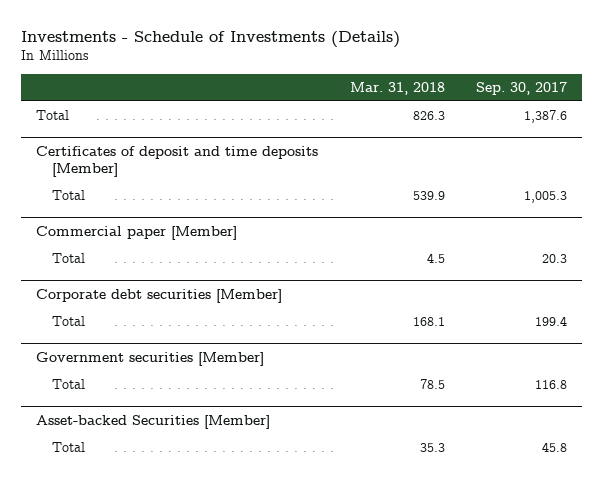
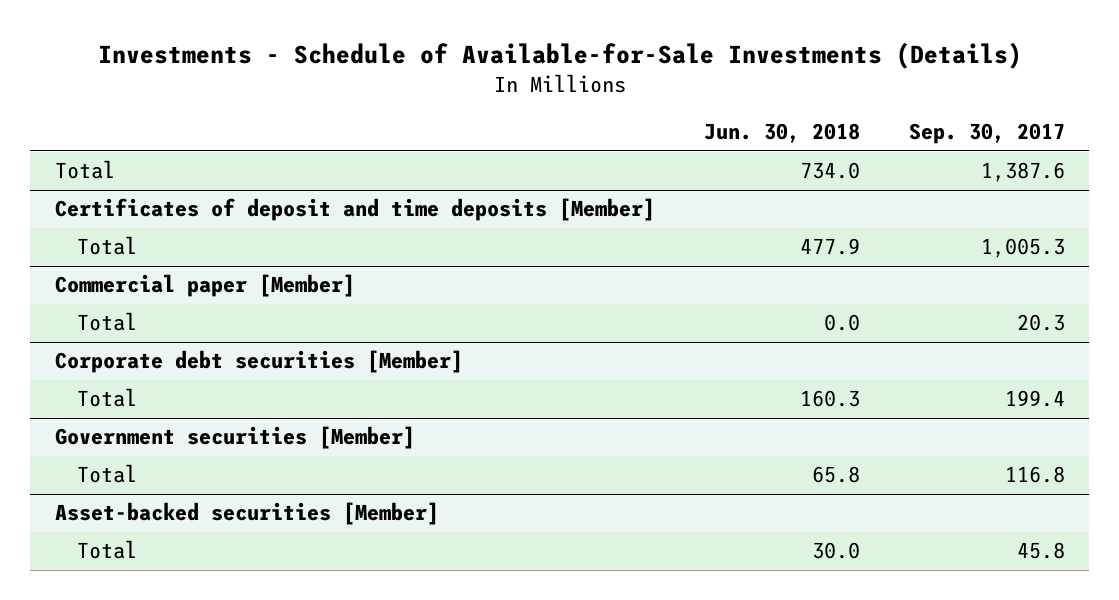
- Investments - Schedule of Investments (Details)
+ Investments - Schedule of Available-for-Sale Investments (Details)
- | Mar. 31, 2018 | Sep. 30, 2017
+ | Jun. 30, 2018 | Sep. 30, 2017
- Asset-backed Securities [Member]
+ Asset-backed securities [Member]

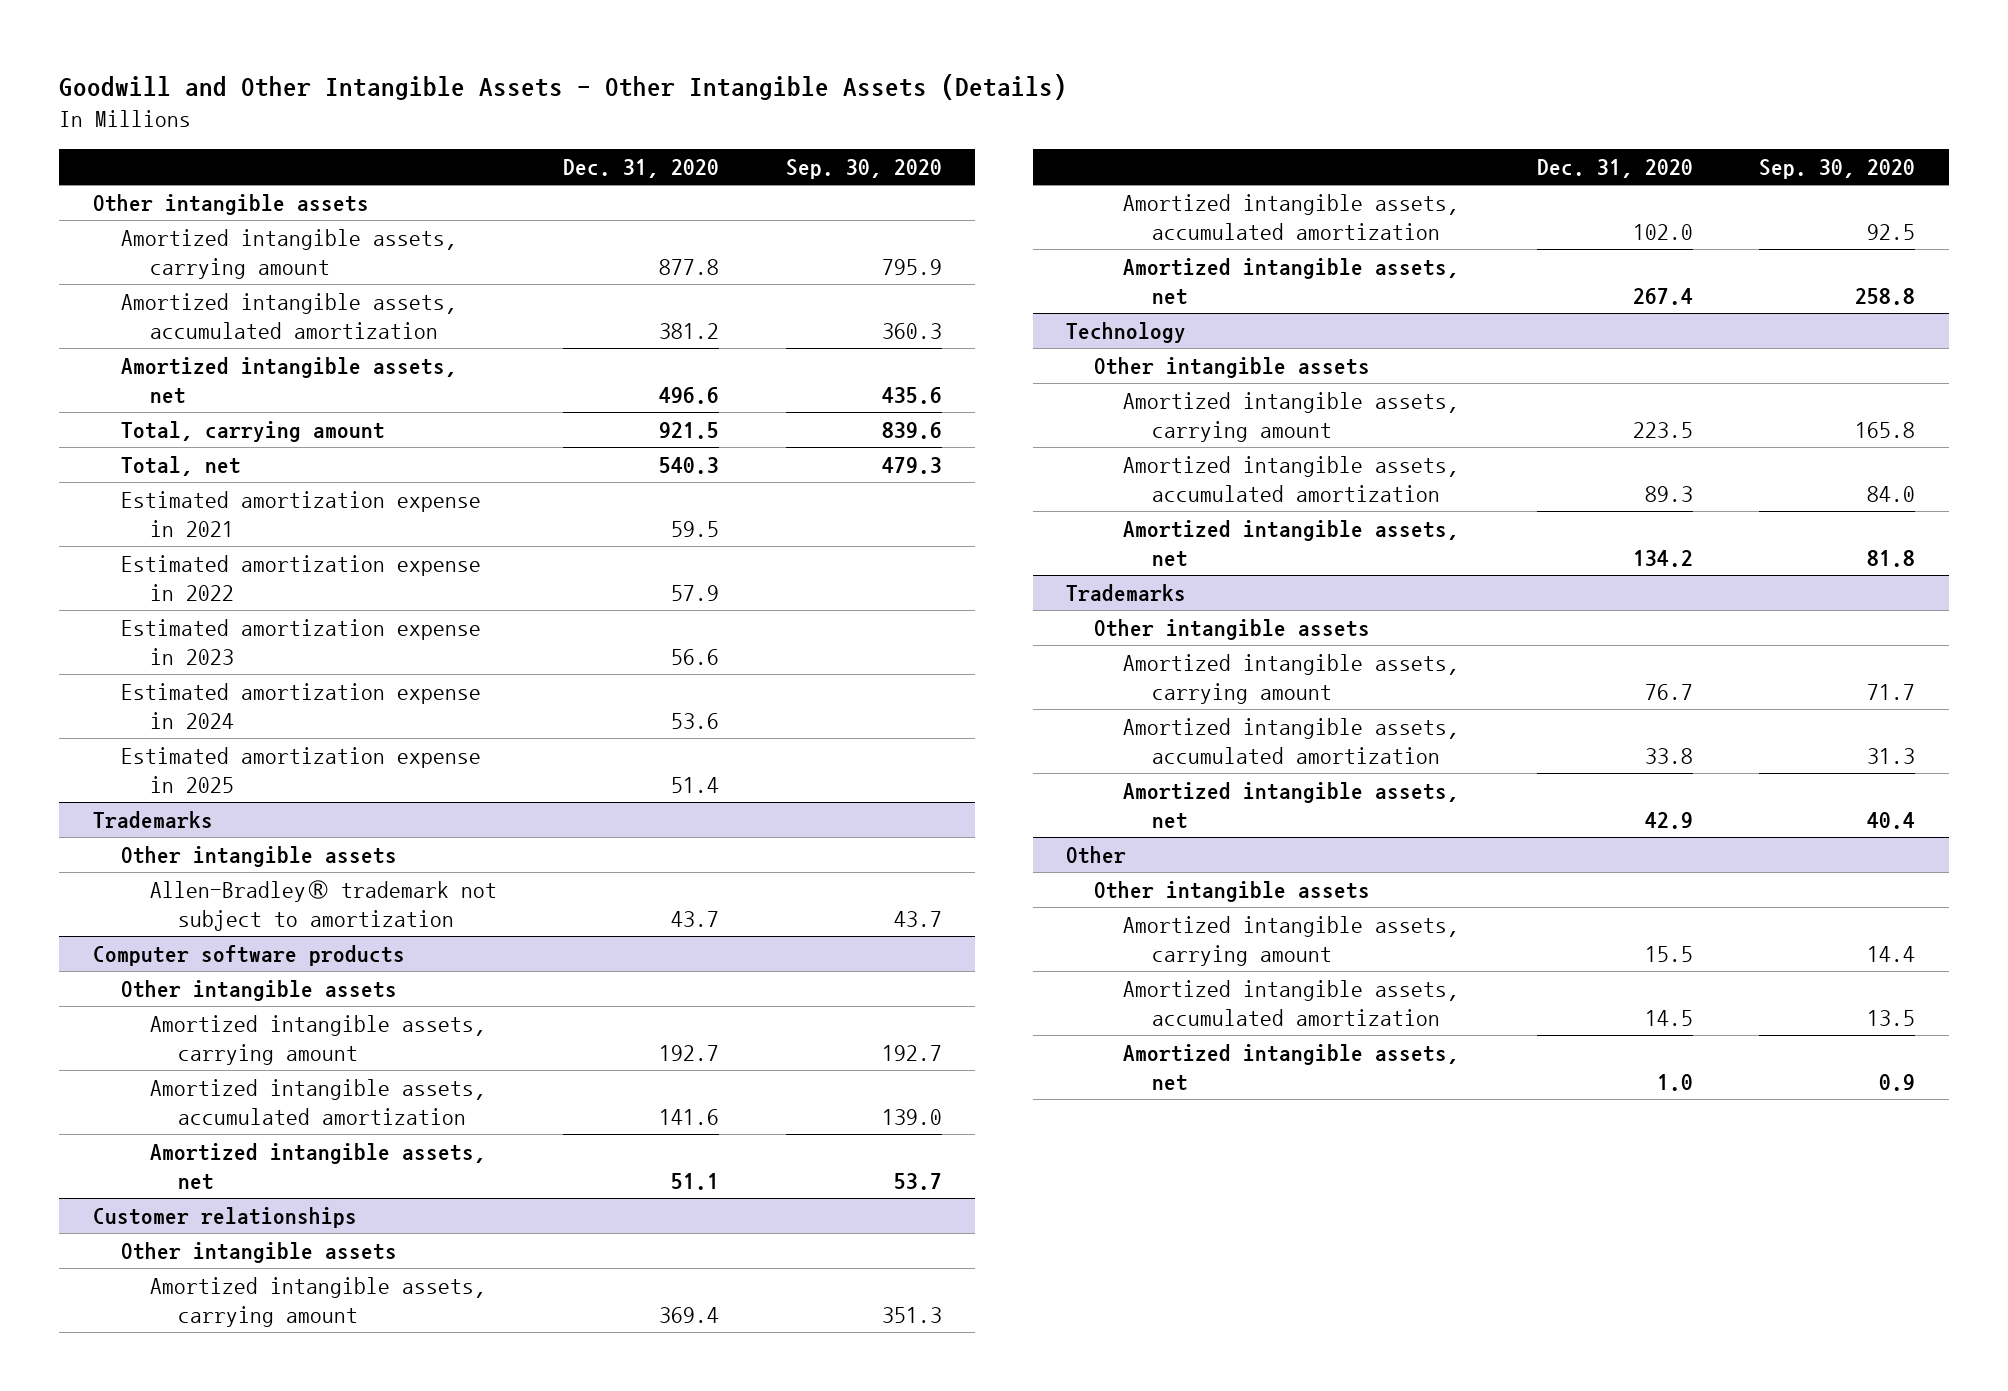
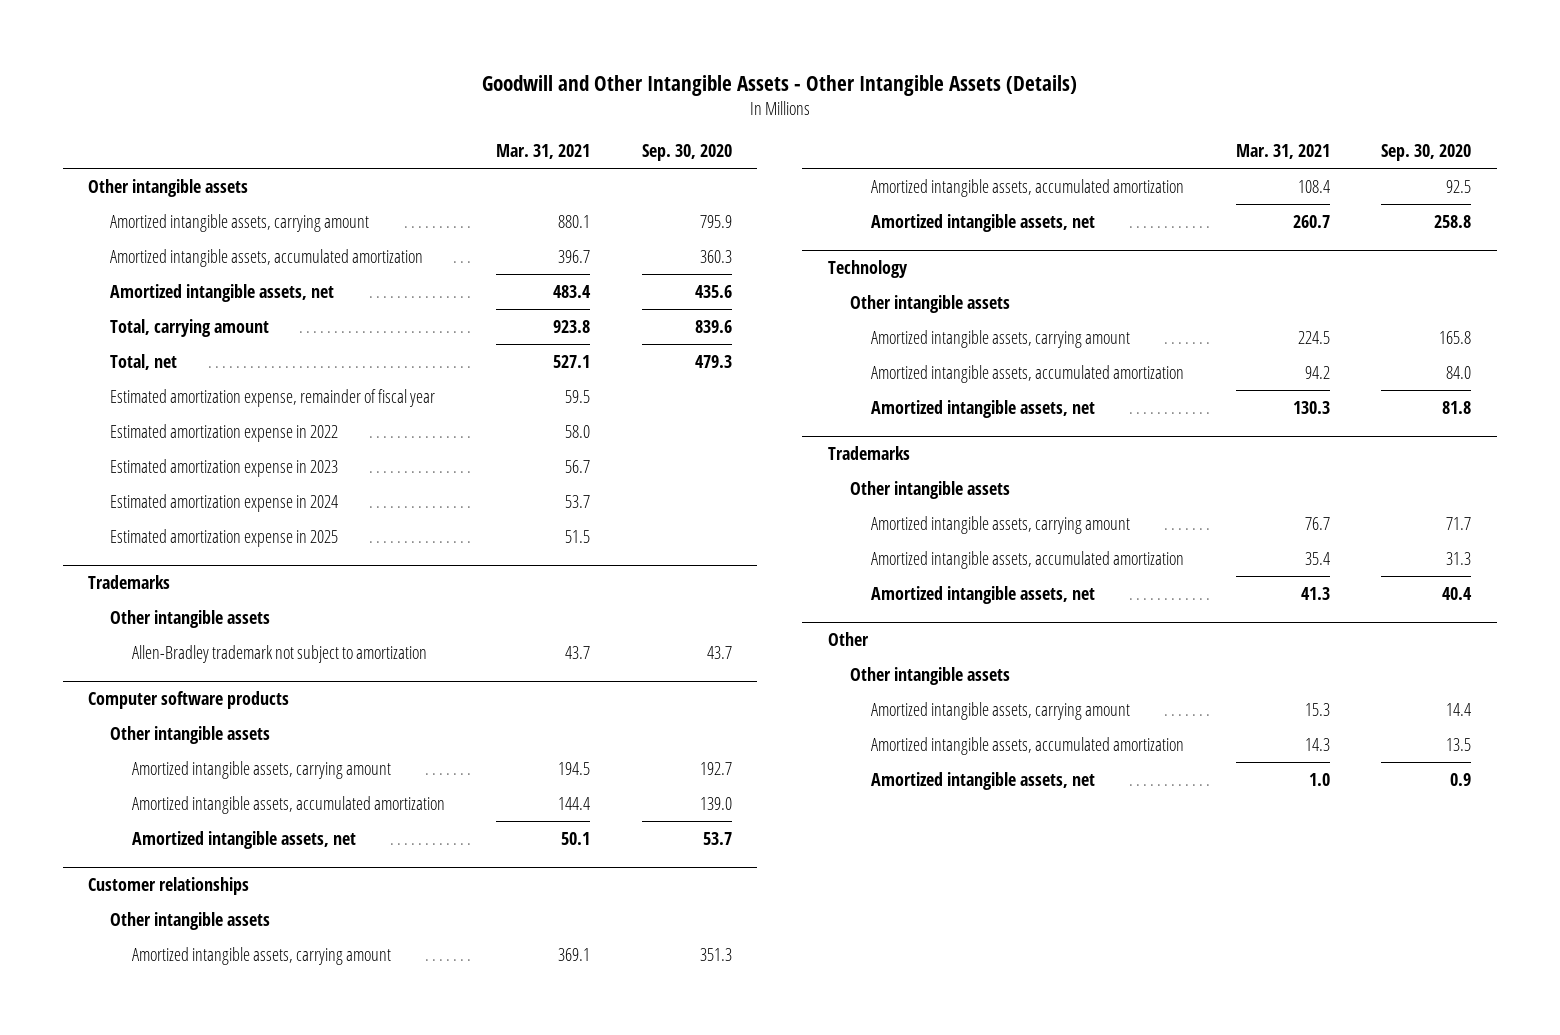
- | Dec. 31, 2020 | Sep. 30, 2020
+ | Mar. 31, 2021 | Sep. 30, 2020
- Estimated amortization expense in 2021 | 59.5 |
+ Estimated amortization expense, remainder of fiscal year | 59.5 |
@ Trademarks
- Allen-Bradley® trademark not subject to amortization | 43.7 | 43.7
+ Allen-Bradley trademark not subject to amortization | 43.7 | 43.7

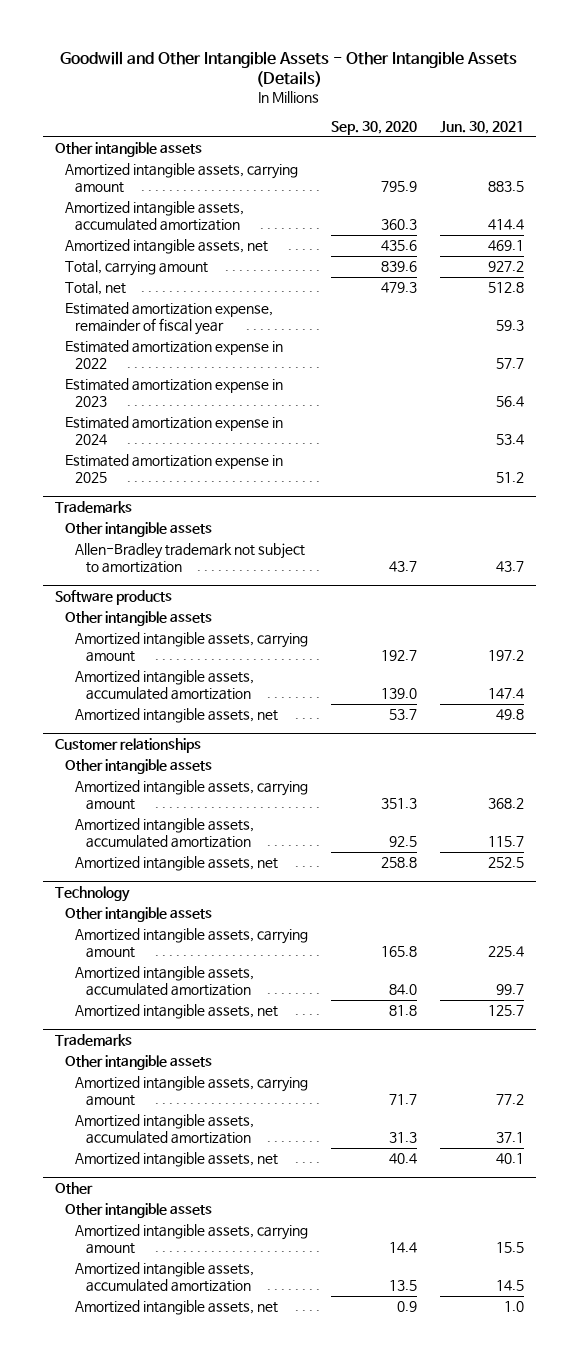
- | Mar. 31, 2021 | Sep. 30, 2020
+ | Sep. 30, 2020 | Jun. 30, 2021
- Computer software products
+ Software products

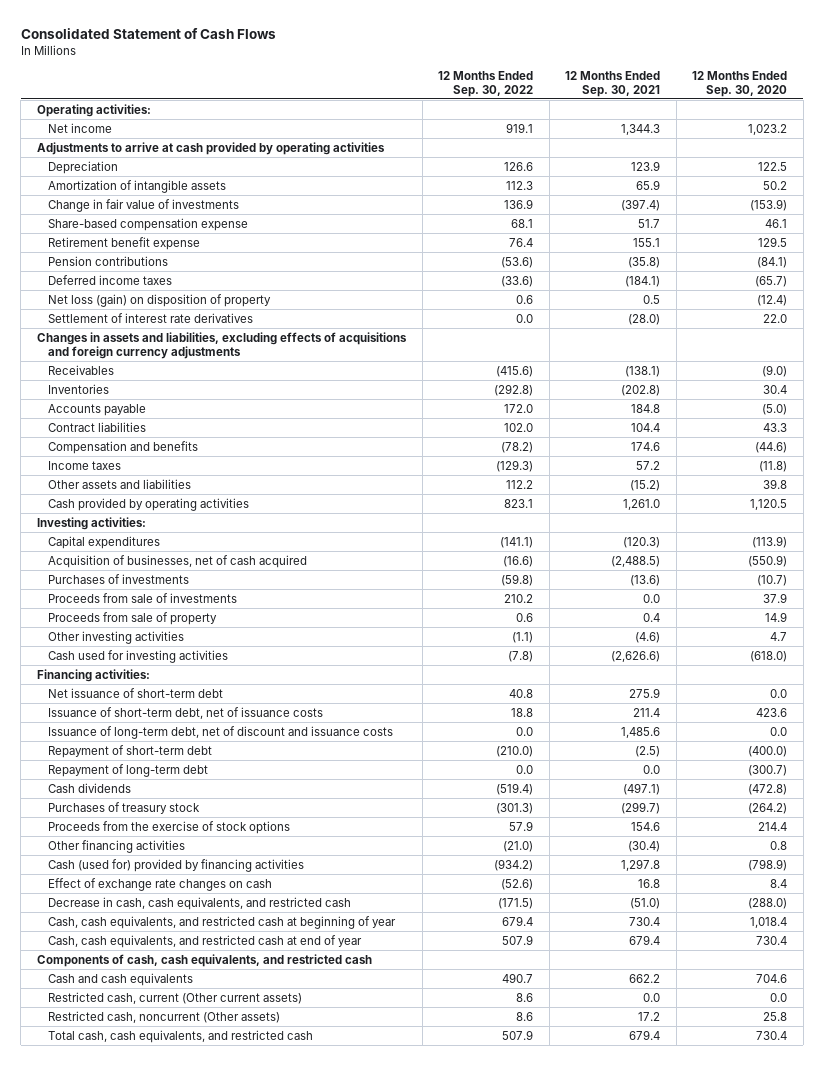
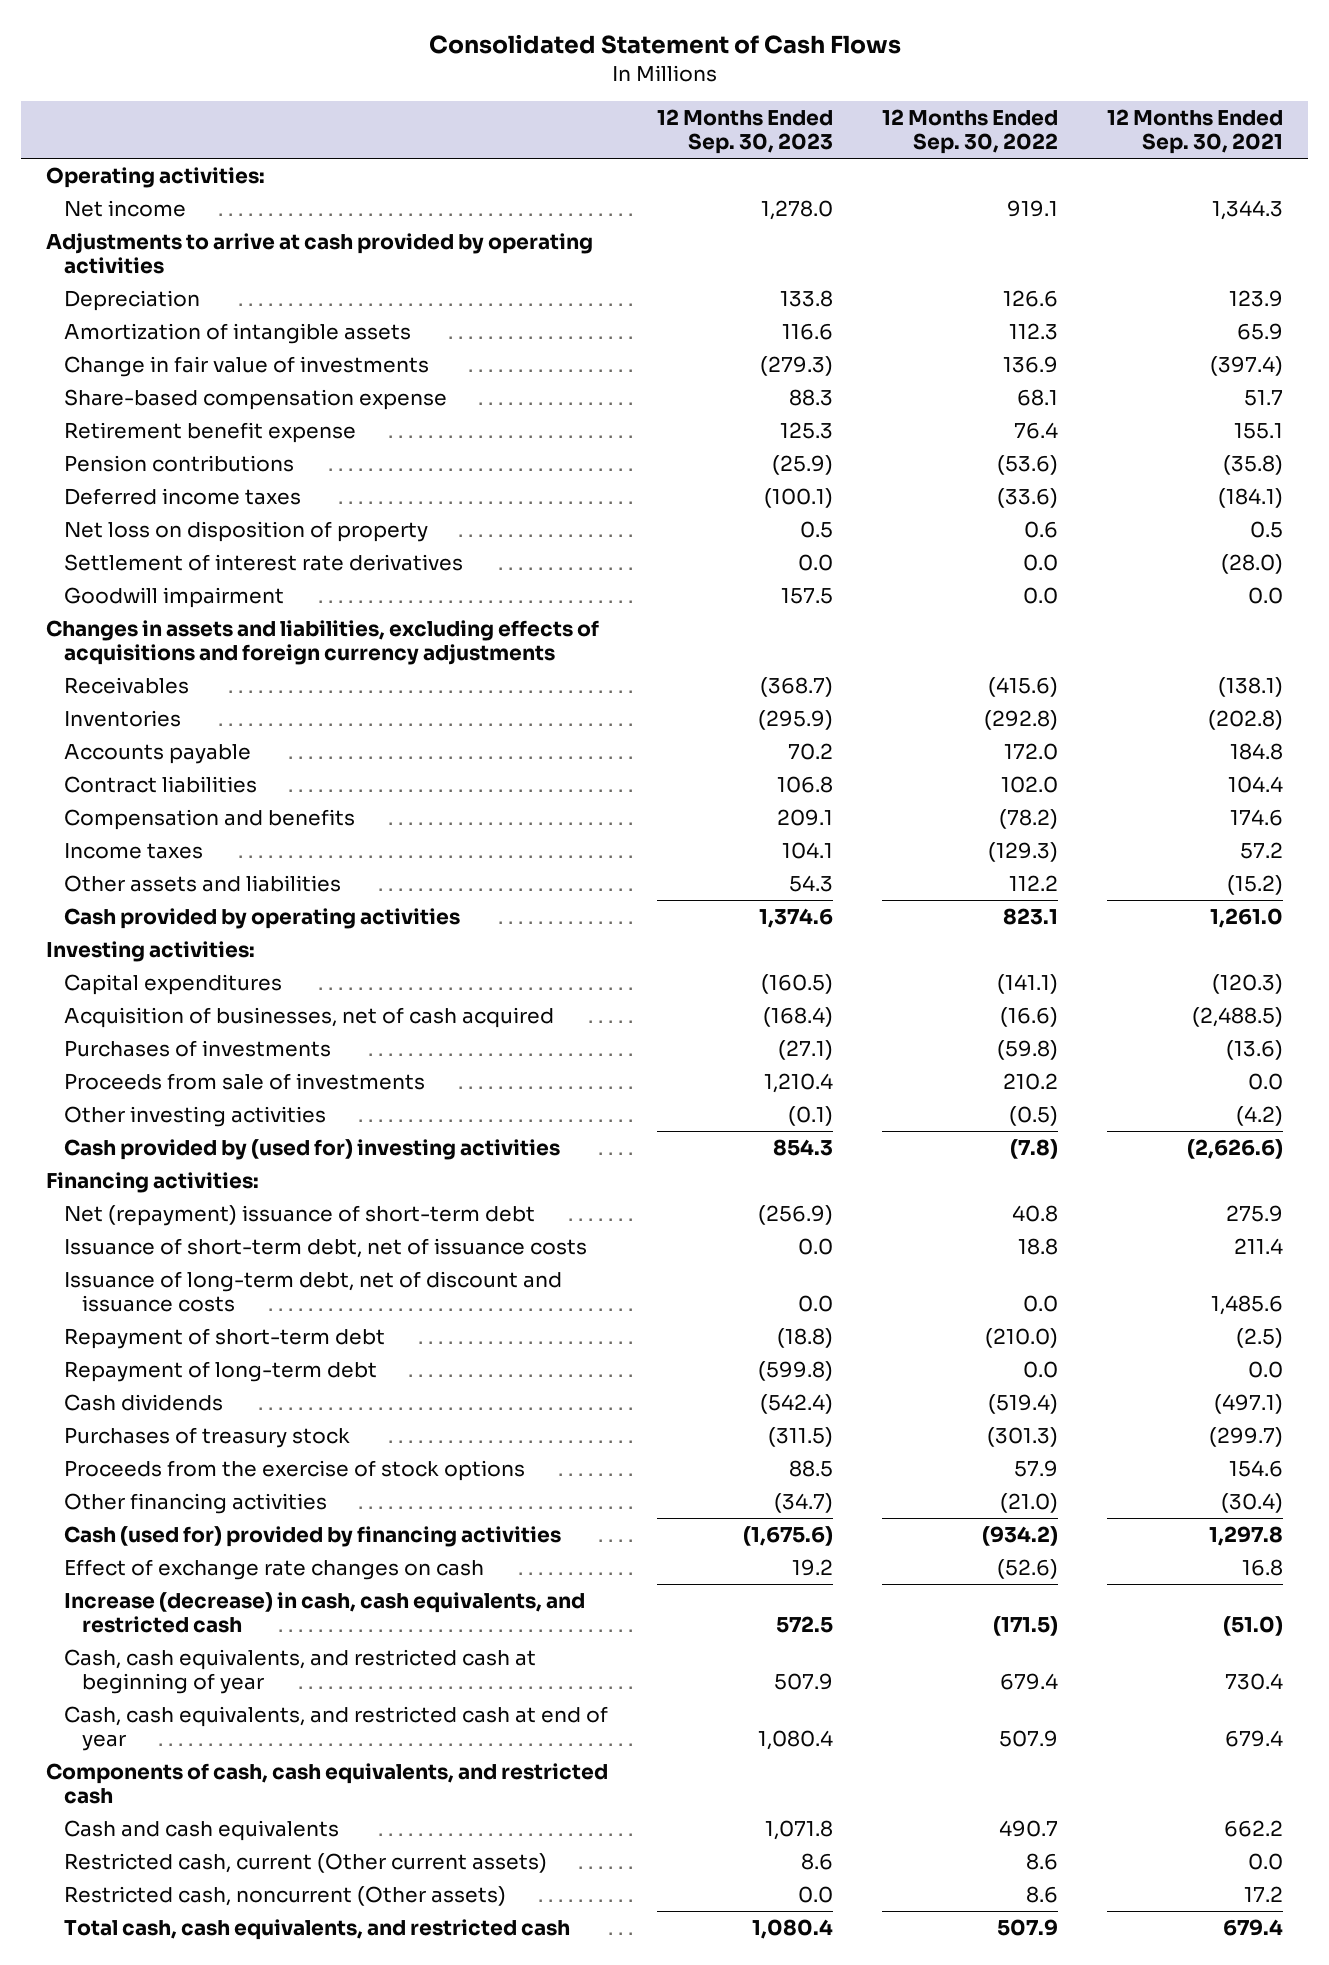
- | 12 Months Ended Sep. 30, 2022 | 12 Months Ended Sep. 30, 2021 | 12 Months Ended Sep. 30, 2020
+ | 12 Months Ended Sep. 30, 2023 | 12 Months Ended Sep. 30, 2022 | 12 Months Ended Sep. 30, 2021
- Net loss (gain) on disposition of property | 0.6 | 0.5 | (12.4)
+ Net loss on disposition of property | 0.5 | 0.6 | 0.5
+ Goodwill impairment | 157.5 | 0.0 | 0.0
- Proceeds from sale of property | 0.6 | 0.4 | 14.9
- Other investing activities | (1.1) | (4.6) | 4.7
- Cash used for investing activities | (7.8) | (2,626.6) | (618.0)
+ Other investing activities | (0.1) | (0.5) | (4.2)
+ Cash provided by (used for) investing activities | 854.3 | (7.8) | (2,626.6)
- Net issuance of short-term debt | 40.8 | 275.9 | 0.0
+ Net (repayment) issuance of short-term debt | (256.9) | 40.8 | 275.9
- Decrease in cash, cash equivalents, and restricted cash | (171.5) | (51.0) | (288.0)
+ Increase (decrease) in cash, cash equivalents, and restricted cash | 572.5 | (171.5) | (51.0)

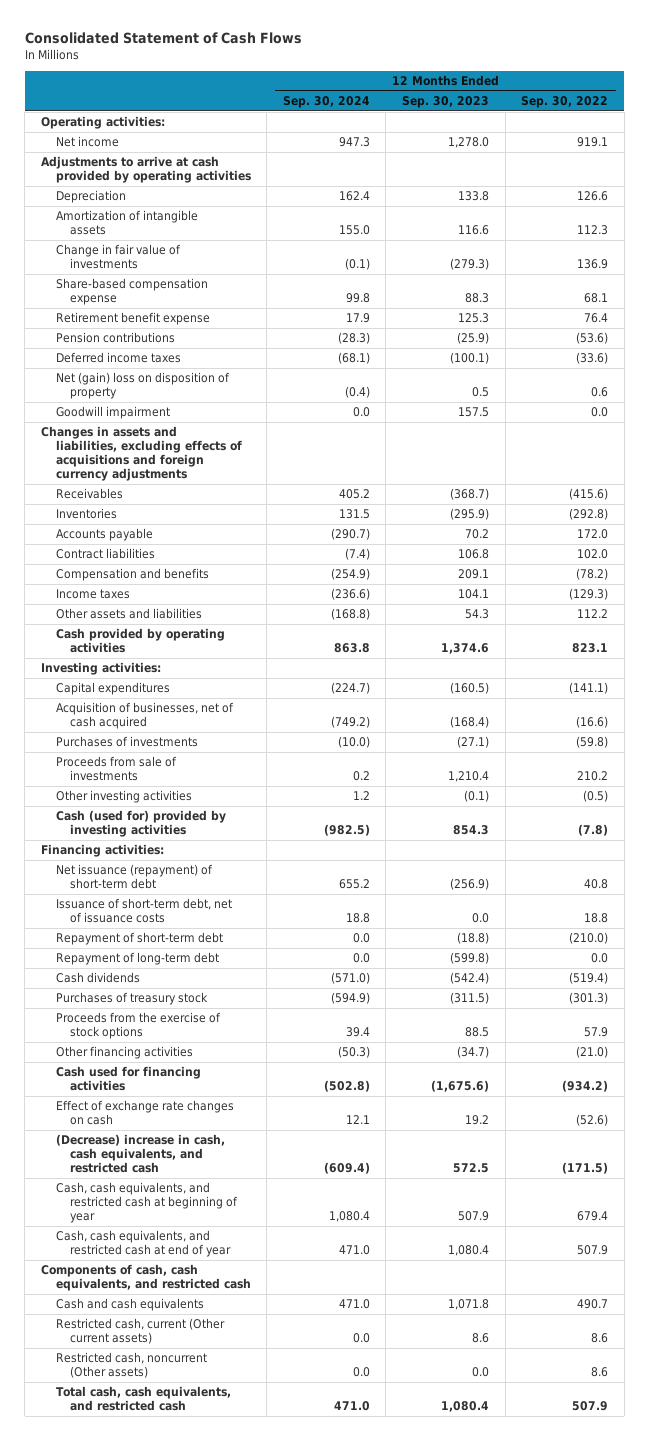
- | 12 Months Ended Sep. 30, 2023 | 12 Months Ended Sep. 30, 2022 | 12 Months Ended Sep. 30, 2021
+ | 12 Months Ended Sep. 30, 2024 | 12 Months Ended Sep. 30, 2023 | 12 Months Ended Sep. 30, 2022
- Net loss on disposition of property | 0.5 | 0.6 | 0.5
- Settlement of interest rate derivatives | 0.0 | 0.0 | (28.0)
+ Net (gain) loss on disposition of property | (0.4) | 0.5 | 0.6
- Cash provided by (used for) investing activities | 854.3 | (7.8) | (2,626.6)
+ Cash (used for) provided by investing activities | (982.5) | 854.3 | (7.8)
- Net (repayment) issuance of short-term debt | (256.9) | 40.8 | 275.9
+ Net issuance (repayment) of short-term debt | 655.2 | (256.9) | 40.8
- Issuance of long-term debt, net of discount and issuance costs | 0.0 | 0.0 | 1,485.6
- Cash (used for) provided by financing activities | (1,675.6) | (934.2) | 1,297.8
+ Cash used for financing activities | (502.8) | (1,675.6) | (934.2)
- Increase (decrease) in cash, cash equivalents, and restricted cash | 572.5 | (171.5) | (51.0)
+ (Decrease) increase in cash, cash equivalents, and restricted cash | (609.4) | 572.5 | (171.5)

